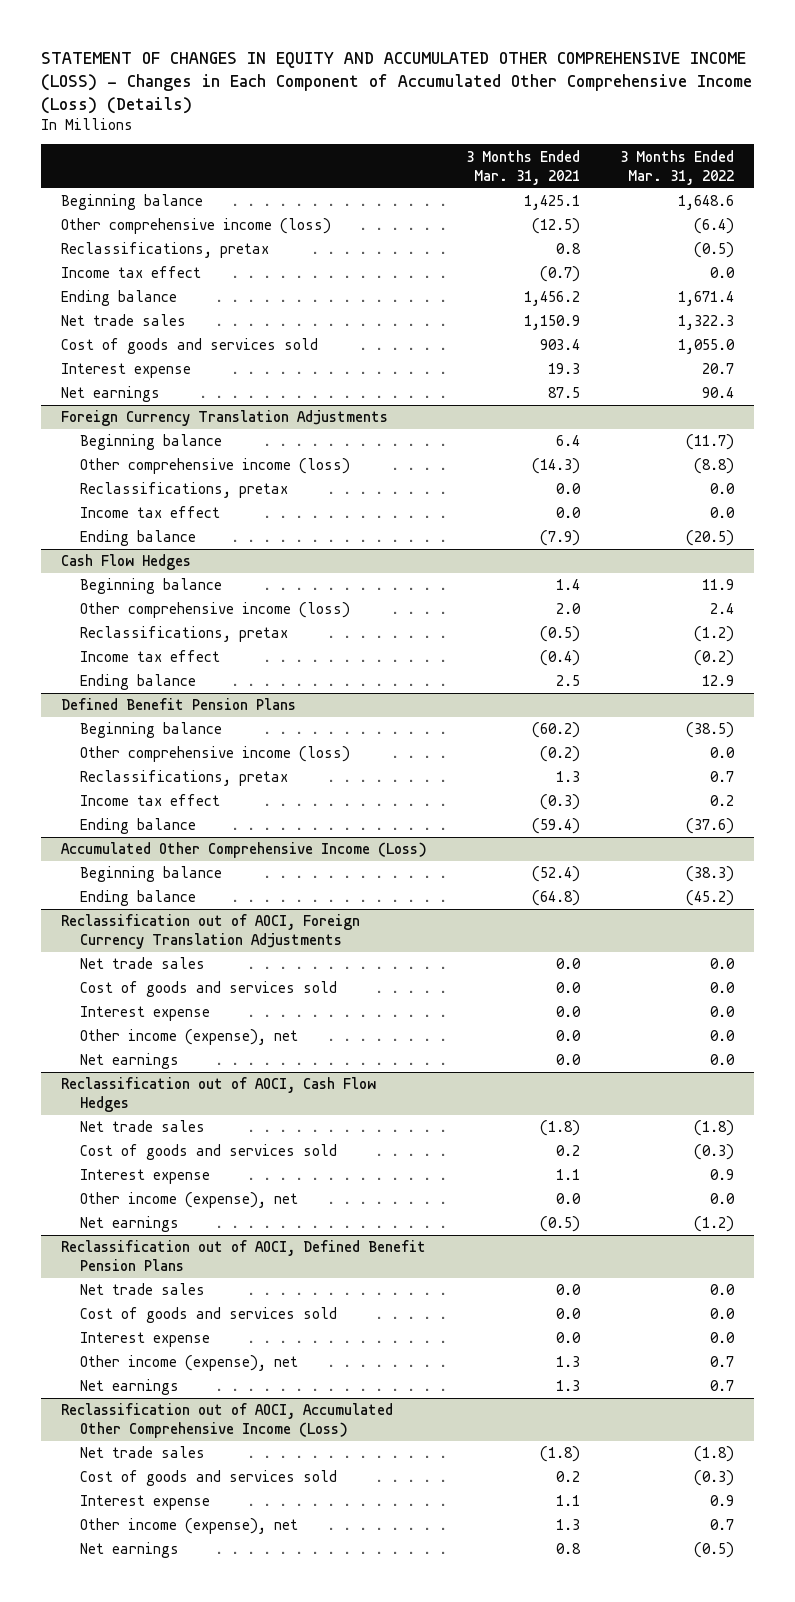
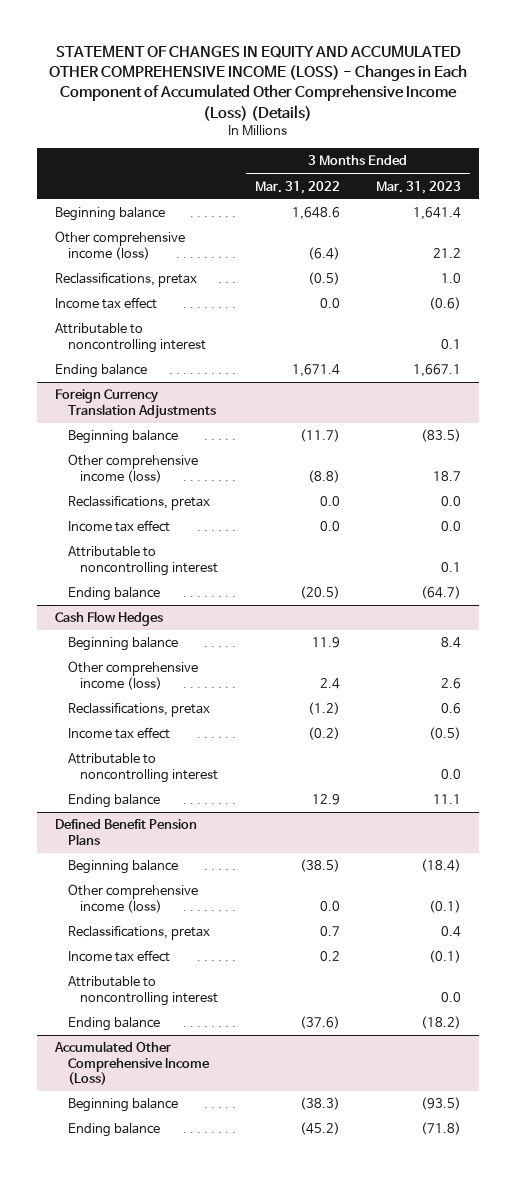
- | 3 Months Ended Mar. 31, 2021 | 3 Months Ended Mar. 31, 2022
+ | 3 Months Ended Mar. 31, 2022 | 3 Months Ended Mar. 31, 2023
+ Attributable to noncontrolling interest | | 0.1
- Net trade sales | 1,150.9 | 1,322.3
- Cost of goods and services sold | 903.4 | 1,055.0
- Interest expense | 19.3 | 20.7
- Net earnings | 87.5 | 90.4
@ Foreign Currency Translation Adjustments
+ Attributable to noncontrolling interest | | 0.1
@ Cash Flow Hedges
+ Attributable to noncontrolling interest | | 0.0
@ Defined Benefit Pension Plans
+ Attributable to noncontrolling interest | | 0.0
- Reclassification out of AOCI, Foreign Currency Translation Adjustments
- Net trade sales | 0.0 | 0.0
- Cost of goods and services sold | 0.0 | 0.0
- Interest expense | 0.0 | 0.0
- Other income (expense), net | 0.0 | 0.0
- Net earnings | 0.0 | 0.0
- Reclassification out of AOCI, Cash Flow Hedges
- Net trade sales | (1.8) | (1.8)
- Cost of goods and services sold | 0.2 | (0.3)
- Interest expense | 1.1 | 0.9
- Other income (expense), net | 0.0 | 0.0
- Net earnings | (0.5) | (1.2)
- Reclassification out of AOCI, Defined Benefit Pension Plans
- Net trade sales | 0.0 | 0.0
- Cost of goods and services sold | 0.0 | 0.0
- Interest expense | 0.0 | 0.0
- Other income (expense), net | 1.3 | 0.7
- Net earnings | 1.3 | 0.7
- Reclassification out of AOCI, Accumulated Other Comprehensive Income (Loss)
- Net trade sales | (1.8) | (1.8)
- Cost of goods and services sold | 0.2 | (0.3)
- Interest expense | 1.1 | 0.9
- Other income (expense), net | 1.3 | 0.7
- Net earnings | 0.8 | (0.5)

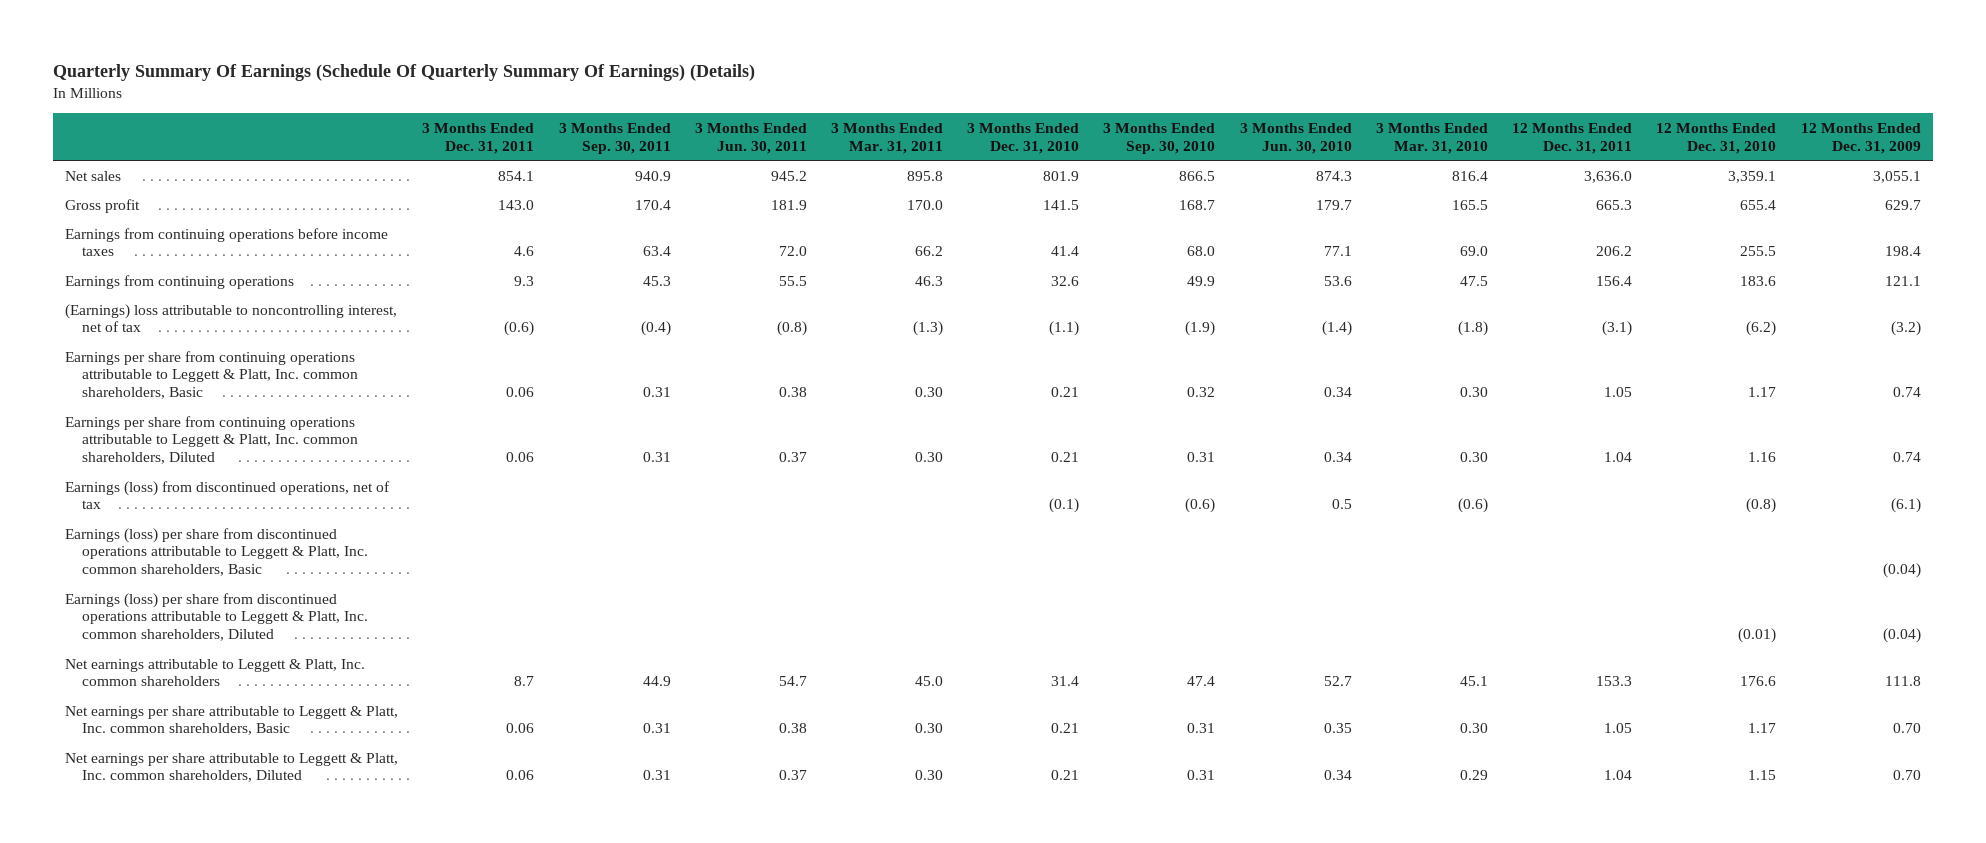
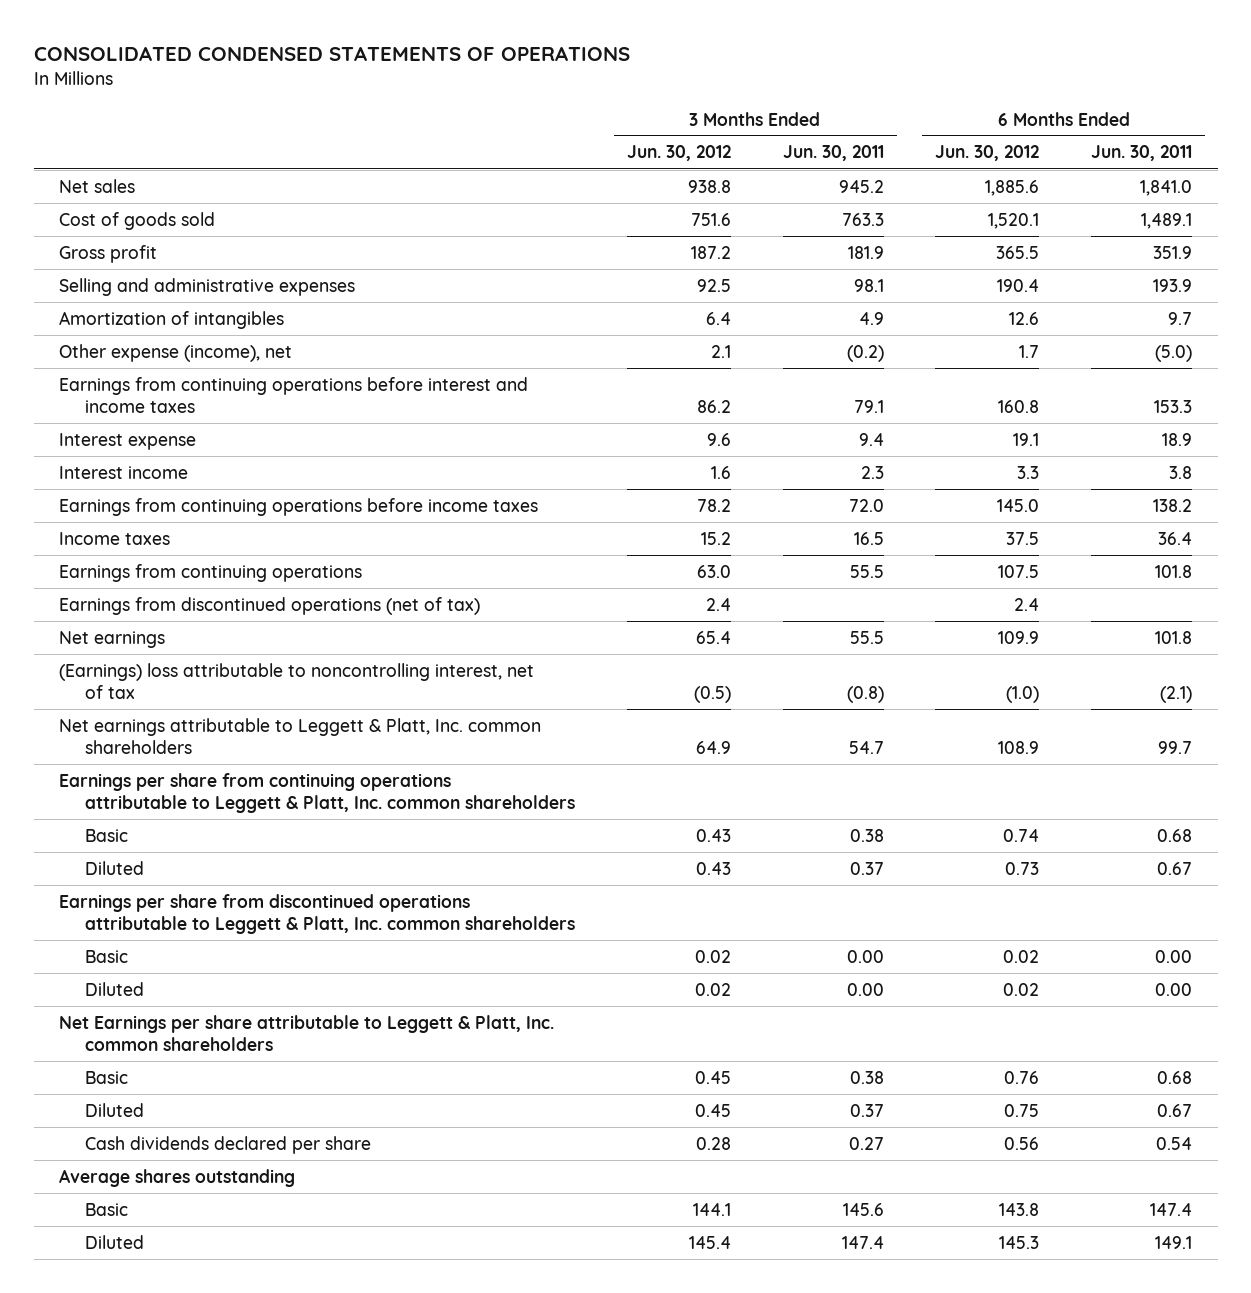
- Quarterly Summary Of Earnings (Schedule Of Quarterly Summary Of Earnings) (Details)
+ CONSOLIDATED CONDENSED STATEMENTS OF OPERATIONS
- | 3 Months Ended Dec. 31, 2011 | 3 Months Ended Sep. 30, 2011 | 3 Months Ended Jun. 30, 2011 | 3 Months Ended Mar. 31, 2011 | 3 Months Ended Dec. 31, 2010 | 3 Months Ended Sep. 30, 2010 | 3 Months Ended Jun. 30, 2010 | 3 Months Ended Mar. 31, 2010 | 12 Months Ended Dec. 31, 2011 | 12 Months Ended Dec. 31, 2010 | 12 Months Ended Dec. 31, 2009
+ | 3 Months Ended Jun. 30, 2012 | 3 Months Ended Jun. 30, 2011 | 6 Months Ended Jun. 30, 2012 | 6 Months Ended Jun. 30, 2011
+ Cost of goods sold | 751.6 | 763.3 | 1,520.1 | 1,489.1
+ Selling and administrative expenses | 92.5 | 98.1 | 190.4 | 193.9
+ Amortization of intangibles | 6.4 | 4.9 | 12.6 | 9.7
+ Other expense (income), net | 2.1 | (0.2) | 1.7 | (5.0)
+ Earnings from continuing operations before interest and income taxes | 86.2 | 79.1 | 160.8 | 153.3
+ Interest expense | 9.6 | 9.4 | 19.1 | 18.9
+ Interest income | 1.6 | 2.3 | 3.3 | 3.8
+ Income taxes | 15.2 | 16.5 | 37.5 | 36.4
+ Earnings from discontinued operations (net of tax) | 2.4 | | 2.4 |
+ Net earnings | 65.4 | 55.5 | 109.9 | 101.8
- Earnings per share from continuing operations attributable to Leggett & Platt, Inc. common shareholders, Basic | 0.06 | 0.31 | 0.38 | 0.30 | 0.21 | 0.32 | 0.34 | 0.30 | 1.05 | 1.17 | 0.74
- Earnings per share from continuing operations attributable to Leggett & Platt, Inc. common shareholders, Diluted | 0.06 | 0.31 | 0.37 | 0.30 | 0.21 | 0.31 | 0.34 | 0.30 | 1.04 | 1.16 | 0.74
- Earnings (loss) from discontinued operations, net of tax | | | | | (0.1) | (0.6) | 0.5 | (0.6) | | (0.8) | (6.1)
- Earnings (loss) per share from discontinued operations attributable to Leggett & Platt, Inc. common shareholders, Basic | | | | | | | | | | | (0.04)
- Earnings (loss) per share from discontinued operations attributable to Leggett & Platt, Inc. common shareholders, Diluted | | | | | | | | | | (0.01) | (0.04)
- Net earnings per share attributable to Leggett & Platt, Inc. common shareholders, Basic | 0.06 | 0.31 | 0.38 | 0.30 | 0.21 | 0.31 | 0.35 | 0.30 | 1.05 | 1.17 | 0.70
- Net earnings per share attributable to Leggett & Platt, Inc. common shareholders, Diluted | 0.06 | 0.31 | 0.37 | 0.30 | 0.21 | 0.31 | 0.34 | 0.29 | 1.04 | 1.15 | 0.70
+ Earnings per share from continuing operations attributable to Leggett & Platt, Inc. common shareholders
+ Basic | 0.43 | 0.38 | 0.74 | 0.68
+ Diluted | 0.43 | 0.37 | 0.73 | 0.67
+ Earnings per share from discontinued operations attributable to Leggett & Platt, Inc. common shareholders
+ Basic | 0.02 | 0.00 | 0.02 | 0.00
+ Diluted | 0.02 | 0.00 | 0.02 | 0.00
+ Net Earnings per share attributable to Leggett & Platt, Inc. common shareholders
+ Basic | 0.45 | 0.38 | 0.76 | 0.68
+ Diluted | 0.45 | 0.37 | 0.75 | 0.67
+ Cash dividends declared per share | 0.28 | 0.27 | 0.56 | 0.54
+ Average shares outstanding
+ Basic | 144.1 | 145.6 | 143.8 | 147.4
+ Diluted | 145.4 | 147.4 | 145.3 | 149.1

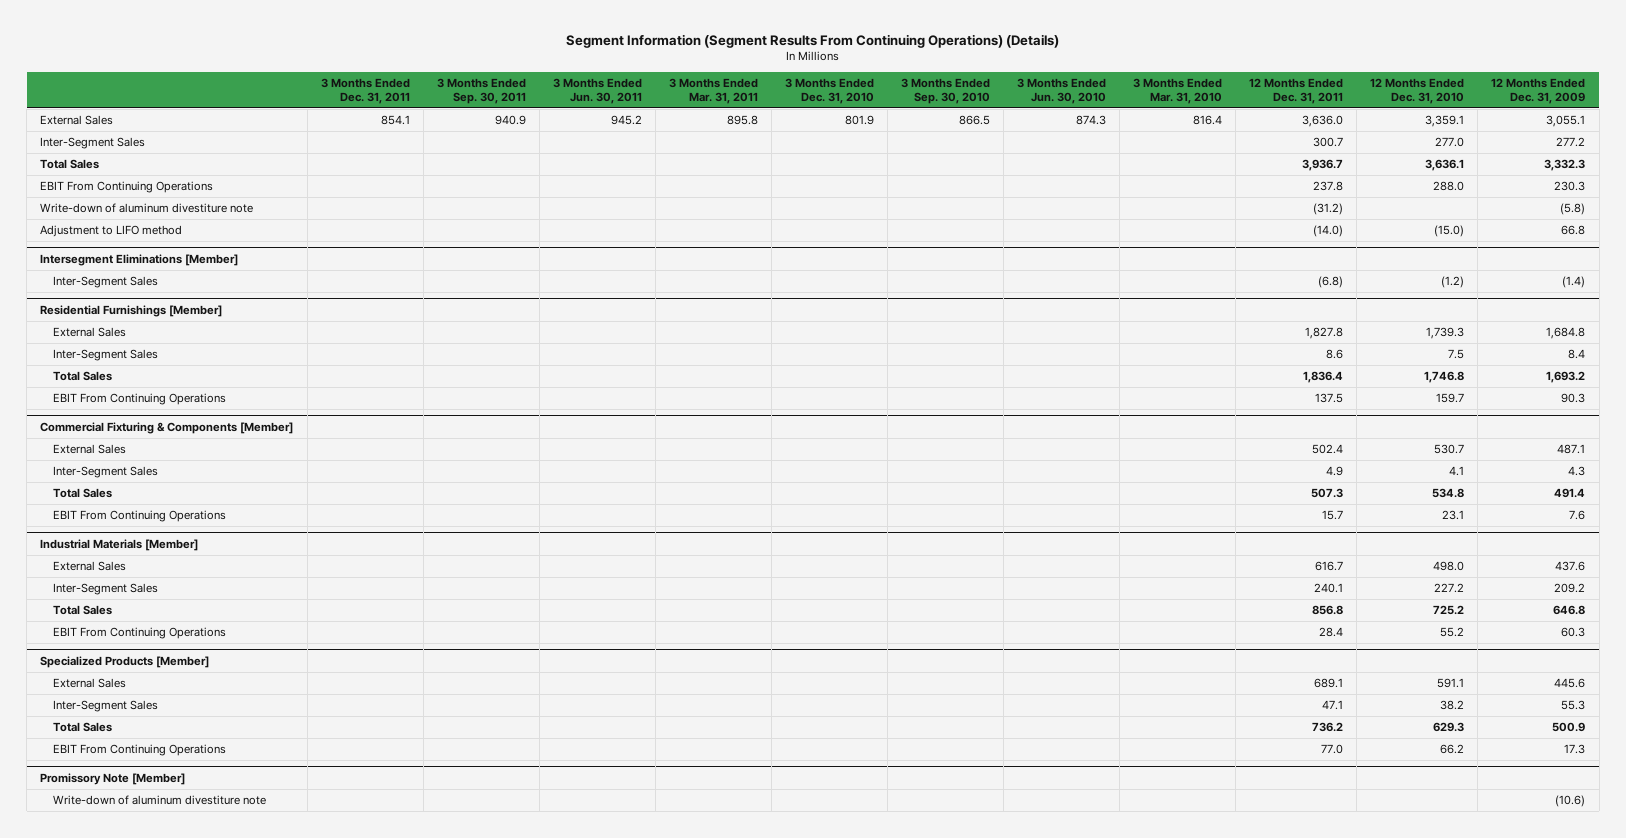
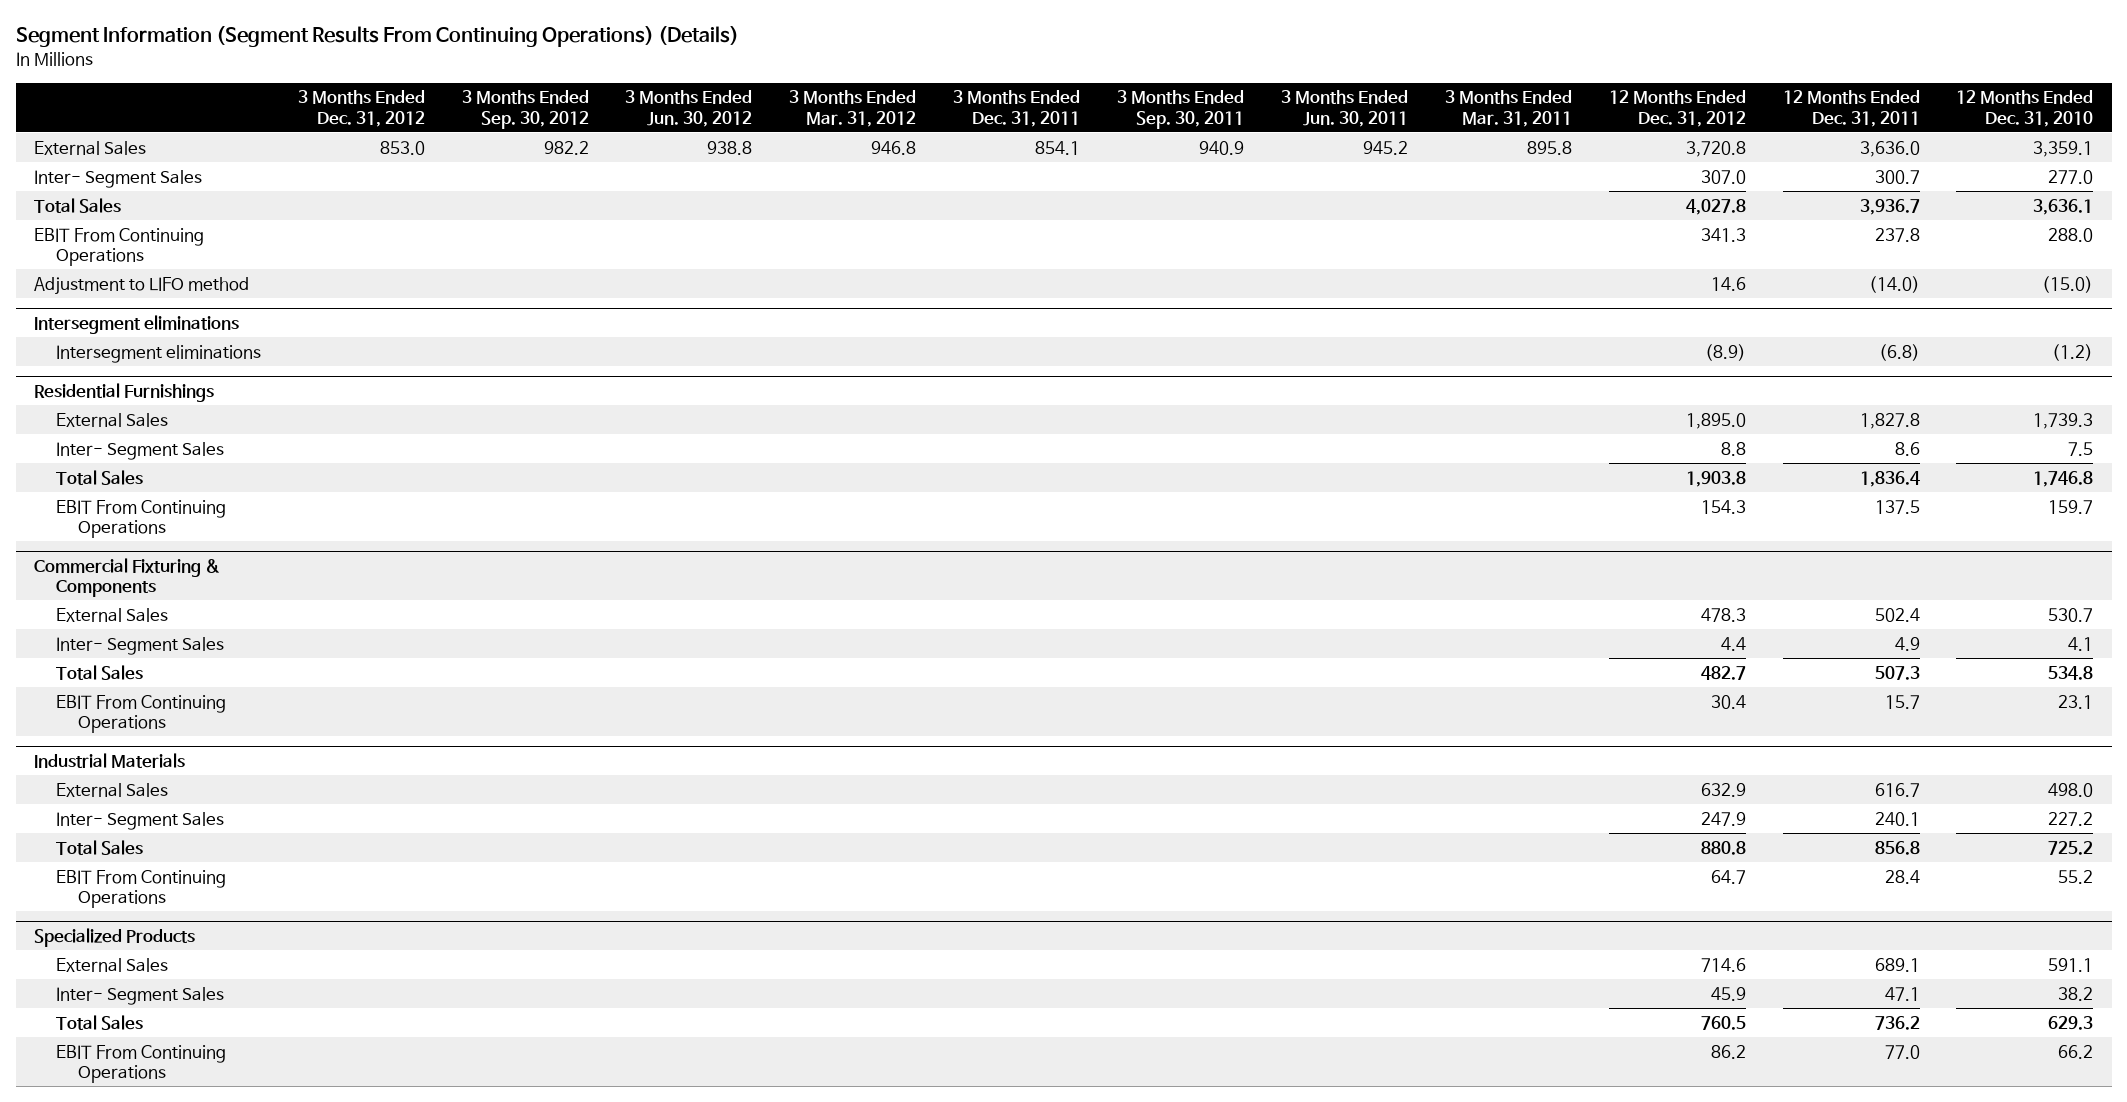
- | 3 Months Ended Dec. 31, 2011 | 3 Months Ended Sep. 30, 2011 | 3 Months Ended Jun. 30, 2011 | 3 Months Ended Mar. 31, 2011 | 3 Months Ended Dec. 31, 2010 | 3 Months Ended Sep. 30, 2010 | 3 Months Ended Jun. 30, 2010 | 3 Months Ended Mar. 31, 2010 | 12 Months Ended Dec. 31, 2011 | 12 Months Ended Dec. 31, 2010 | 12 Months Ended Dec. 31, 2009
+ | 3 Months Ended Dec. 31, 2012 | 3 Months Ended Sep. 30, 2012 | 3 Months Ended Jun. 30, 2012 | 3 Months Ended Mar. 31, 2012 | 3 Months Ended Dec. 31, 2011 | 3 Months Ended Sep. 30, 2011 | 3 Months Ended Jun. 30, 2011 | 3 Months Ended Mar. 31, 2011 | 12 Months Ended Dec. 31, 2012 | 12 Months Ended Dec. 31, 2011 | 12 Months Ended Dec. 31, 2010
- Inter-Segment Sales | | | | | | | | | 300.7 | 277.0 | 277.2
+ Inter- Segment Sales | | | | | | | | | 307.0 | 300.7 | 277.0
- Write-down of aluminum divestiture note | | | | | | | | | (31.2) | | (5.8)
- Intersegment Eliminations [Member]
- Inter-Segment Sales | | | | | | | | | (6.8) | (1.2) | (1.4)
- Residential Furnishings [Member]
+ Intersegment eliminations
+ Intersegment eliminations | | | | | | | | | (8.9) | (6.8) | (1.2)
+ Residential Furnishings
- Inter-Segment Sales | | | | | | | | | 8.6 | 7.5 | 8.4
+ Inter- Segment Sales | | | | | | | | | 8.8 | 8.6 | 7.5
- Commercial Fixturing & Components [Member]
+ Commercial Fixturing & Components
- Inter-Segment Sales | | | | | | | | | 4.9 | 4.1 | 4.3
+ Inter- Segment Sales | | | | | | | | | 4.4 | 4.9 | 4.1
- Industrial Materials [Member]
+ Industrial Materials
- Inter-Segment Sales | | | | | | | | | 240.1 | 227.2 | 209.2
+ Inter- Segment Sales | | | | | | | | | 247.9 | 240.1 | 227.2
- Specialized Products [Member]
+ Specialized Products
- Inter-Segment Sales | | | | | | | | | 47.1 | 38.2 | 55.3
+ Inter- Segment Sales | | | | | | | | | 45.9 | 47.1 | 38.2
- Promissory Note [Member]
- Write-down of aluminum divestiture note | | | | | | | | | | | (10.6)

